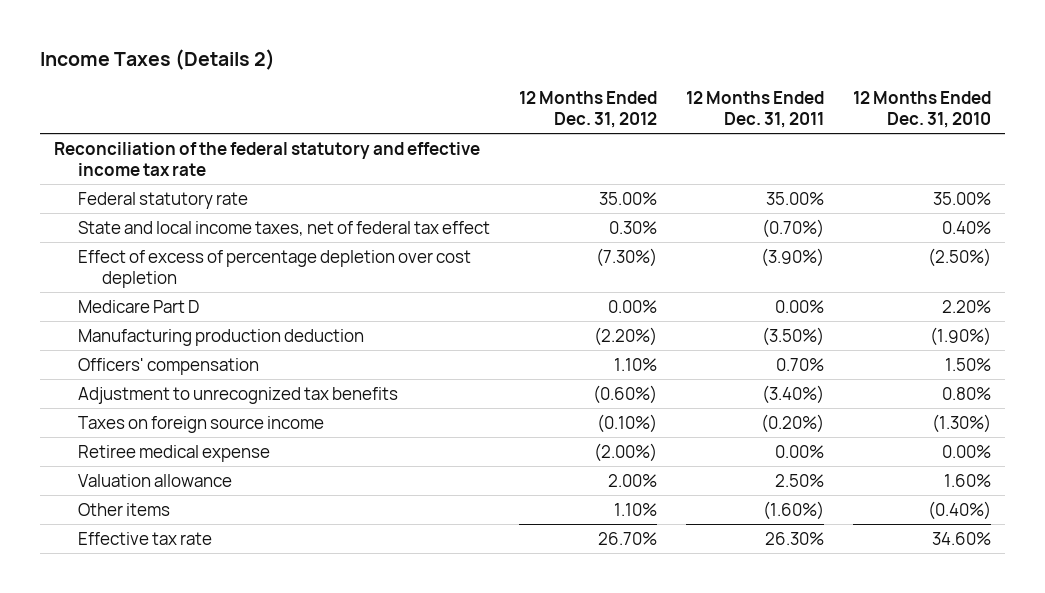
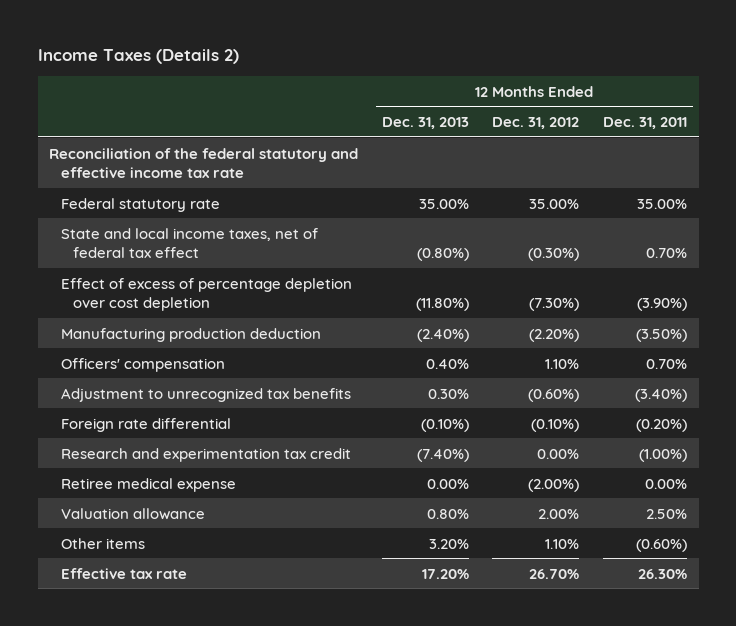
- | 12 Months Ended Dec. 31, 2012 | 12 Months Ended Dec. 31, 2011 | 12 Months Ended Dec. 31, 2010
+ | 12 Months Ended Dec. 31, 2013 | 12 Months Ended Dec. 31, 2012 | 12 Months Ended Dec. 31, 2011
- State and local income taxes, net of federal tax effect | 0.30% | (0.70%) | 0.40%
+ State and local income taxes, net of federal tax effect | (0.80%) | (0.30%) | 0.70%
- Medicare Part D | 0.00% | 0.00% | 2.20%
- Taxes on foreign source income | (0.10%) | (0.20%) | (1.30%)
+ Foreign rate differential | (0.10%) | (0.10%) | (0.20%)
+ Research and experimentation tax credit | (7.40%) | 0.00% | (1.00%)
- Other items | 1.10% | (1.60%) | (0.40%)
+ Other items | 3.20% | 1.10% | (0.60%)

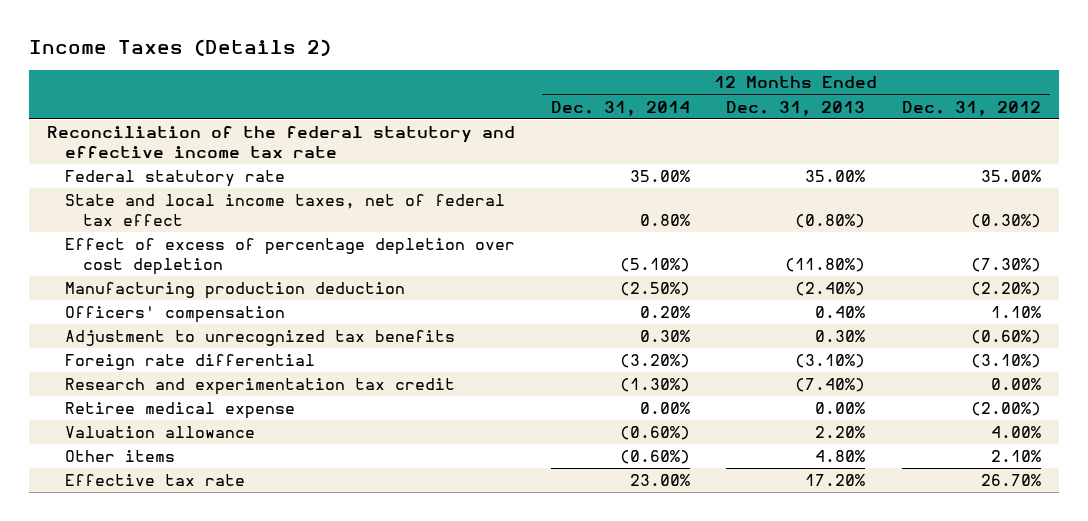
- | 12 Months Ended Dec. 31, 2013 | 12 Months Ended Dec. 31, 2012 | 12 Months Ended Dec. 31, 2011
+ | 12 Months Ended Dec. 31, 2014 | 12 Months Ended Dec. 31, 2013 | 12 Months Ended Dec. 31, 2012
- Foreign rate differential | (0.10%) | (0.10%) | (0.20%)
+ Foreign rate differential | (3.20%) | (3.10%) | (3.10%)
- Valuation allowance | 0.80% | 2.00% | 2.50%
- Other items | 3.20% | 1.10% | (0.60%)
+ Valuation allowance | (0.60%) | 2.20% | 4.00%
+ Other items | (0.60%) | 4.80% | 2.10%

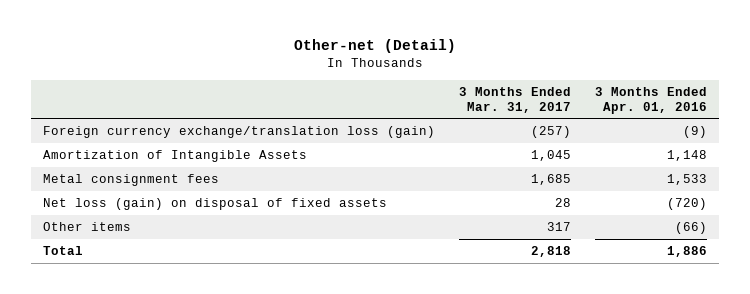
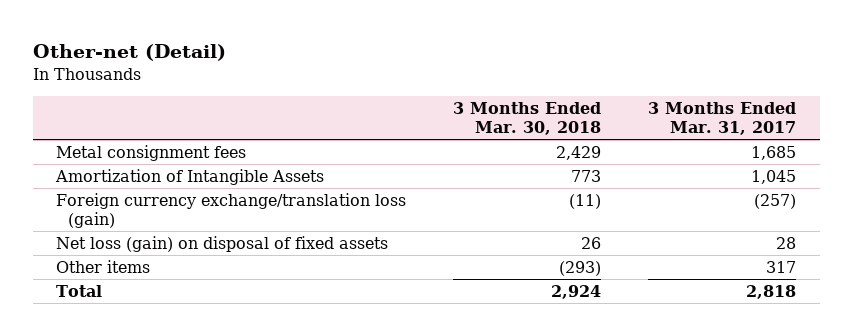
- | 3 Months Ended Mar. 31, 2017 | 3 Months Ended Apr. 01, 2016
+ | 3 Months Ended Mar. 30, 2018 | 3 Months Ended Mar. 31, 2017
moved down: Amortization of Intangible Assets | 773 | 1,045
moved down: Foreign currency exchange/translation loss (gain) | (11) | (257)

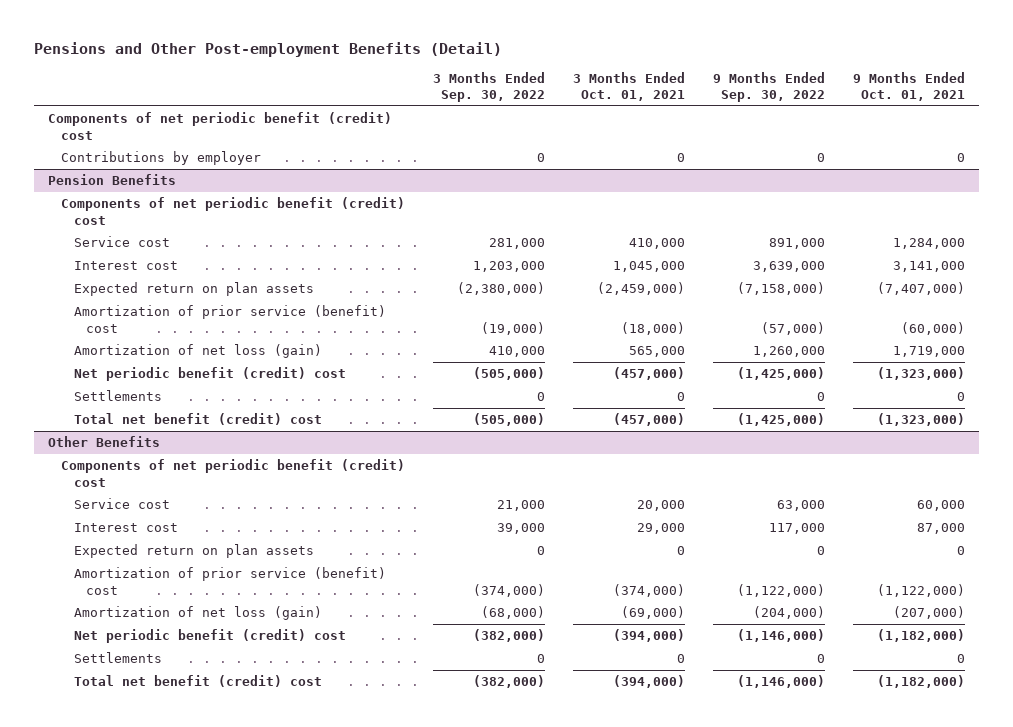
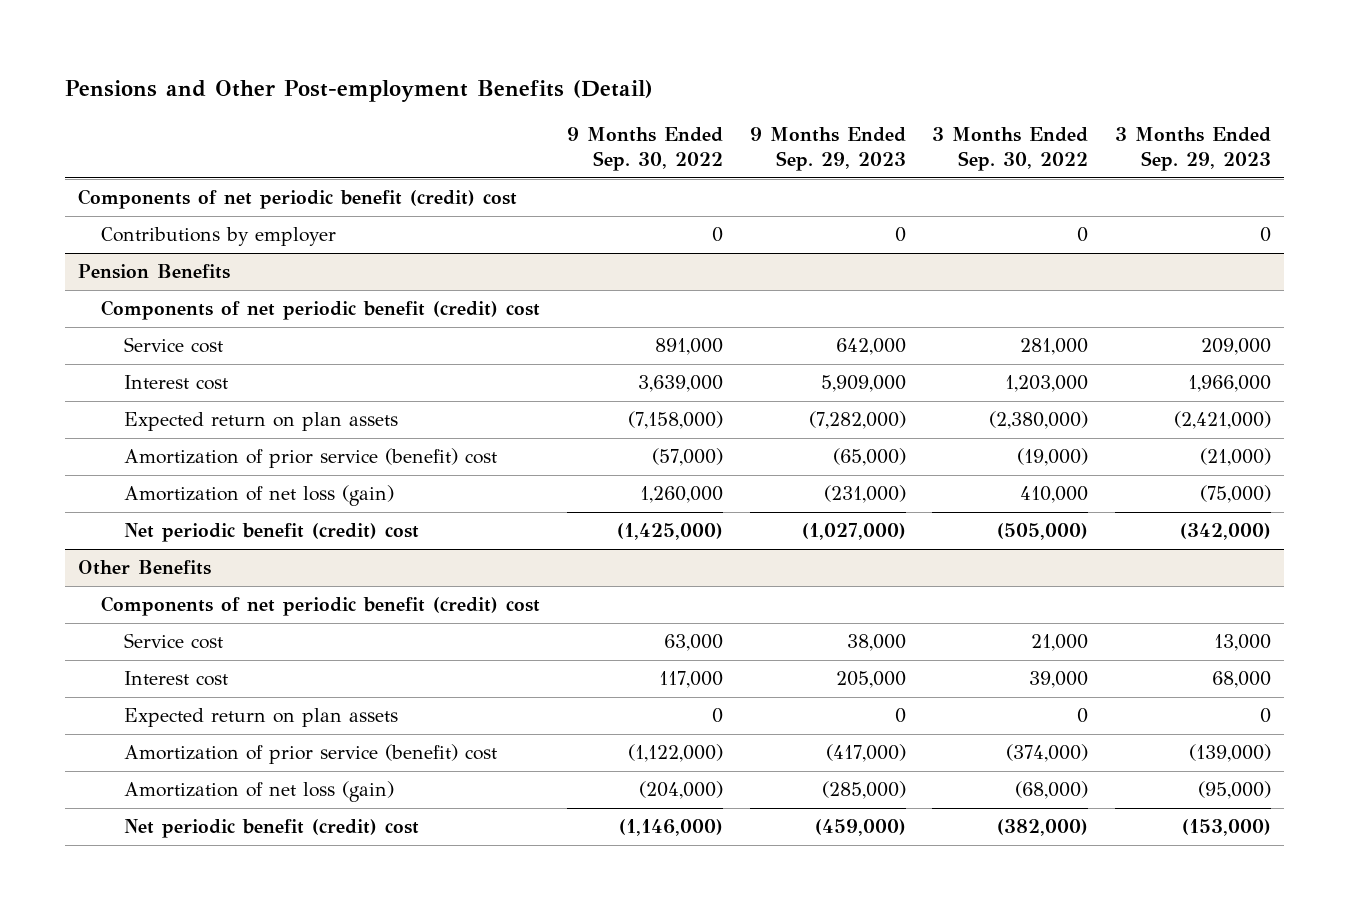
- | 3 Months Ended Sep. 30, 2022 | 3 Months Ended Oct. 01, 2021 | 9 Months Ended Sep. 30, 2022 | 9 Months Ended Oct. 01, 2021
+ | 9 Months Ended Sep. 30, 2022 | 9 Months Ended Sep. 29, 2023 | 3 Months Ended Sep. 30, 2022 | 3 Months Ended Sep. 29, 2023
@ Pension Benefits
- Settlements | 0 | 0 | 0 | 0
- Total net benefit (credit) cost | (505,000) | (457,000) | (1,425,000) | (1,323,000)
@ Other Benefits
- Settlements | 0 | 0 | 0 | 0
- Total net benefit (credit) cost | (382,000) | (394,000) | (1,146,000) | (1,182,000)

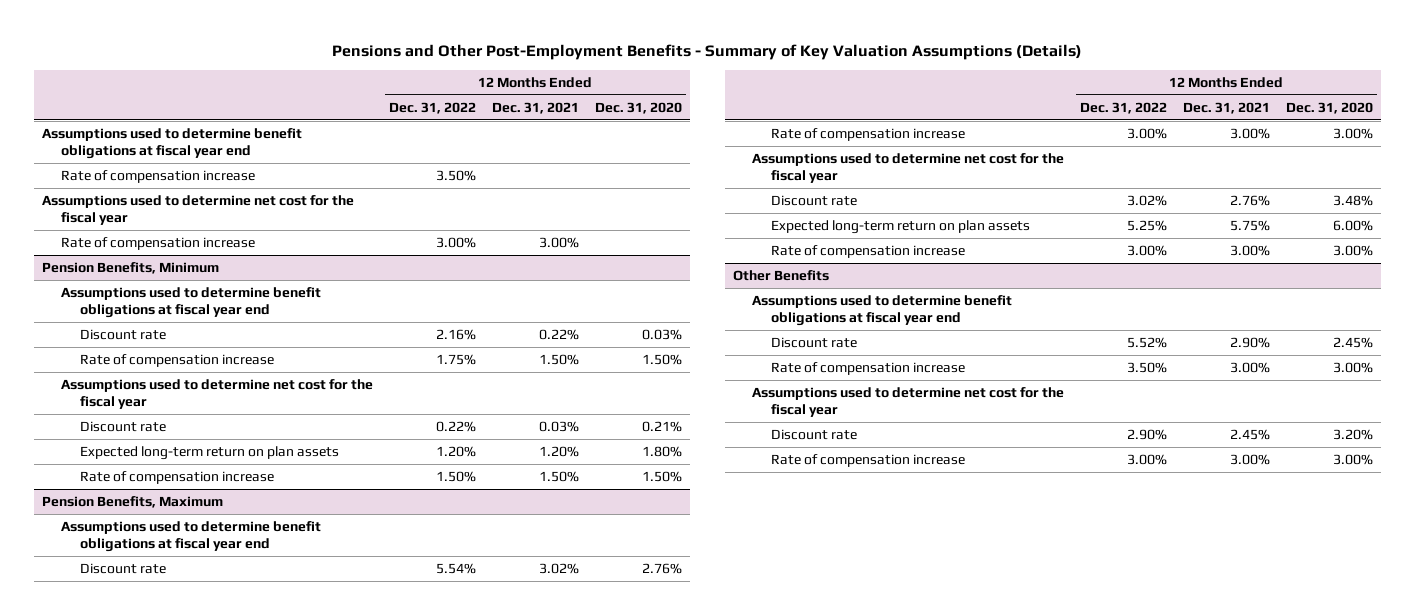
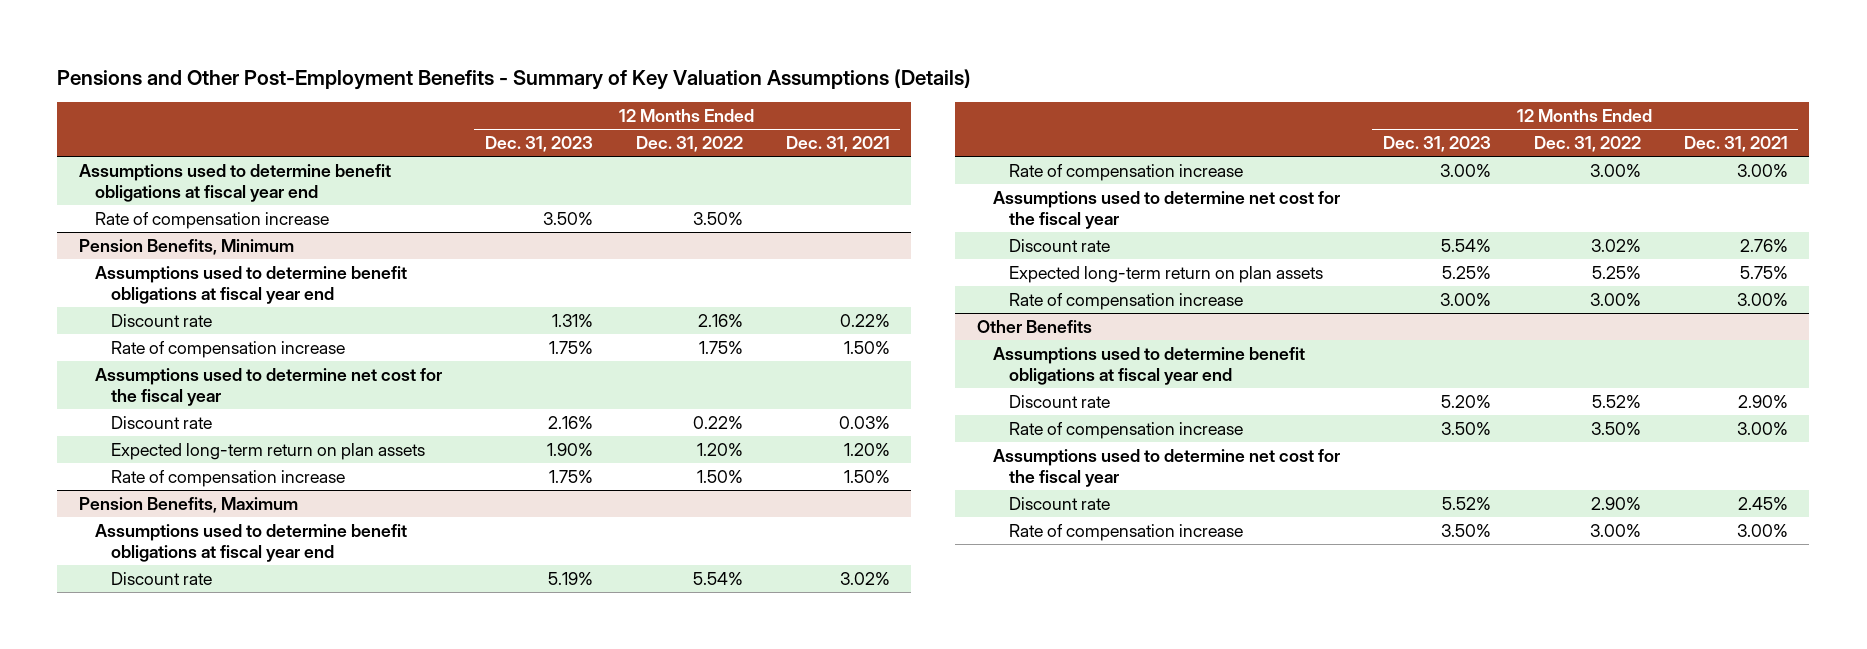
- | 12 Months Ended Dec. 31, 2022 | 12 Months Ended Dec. 31, 2021 | 12 Months Ended Dec. 31, 2020
+ | 12 Months Ended Dec. 31, 2023 | 12 Months Ended Dec. 31, 2022 | 12 Months Ended Dec. 31, 2021
- Assumptions used to determine net cost for the fiscal year
- Rate of compensation increase | 3.00% | 3.00% |

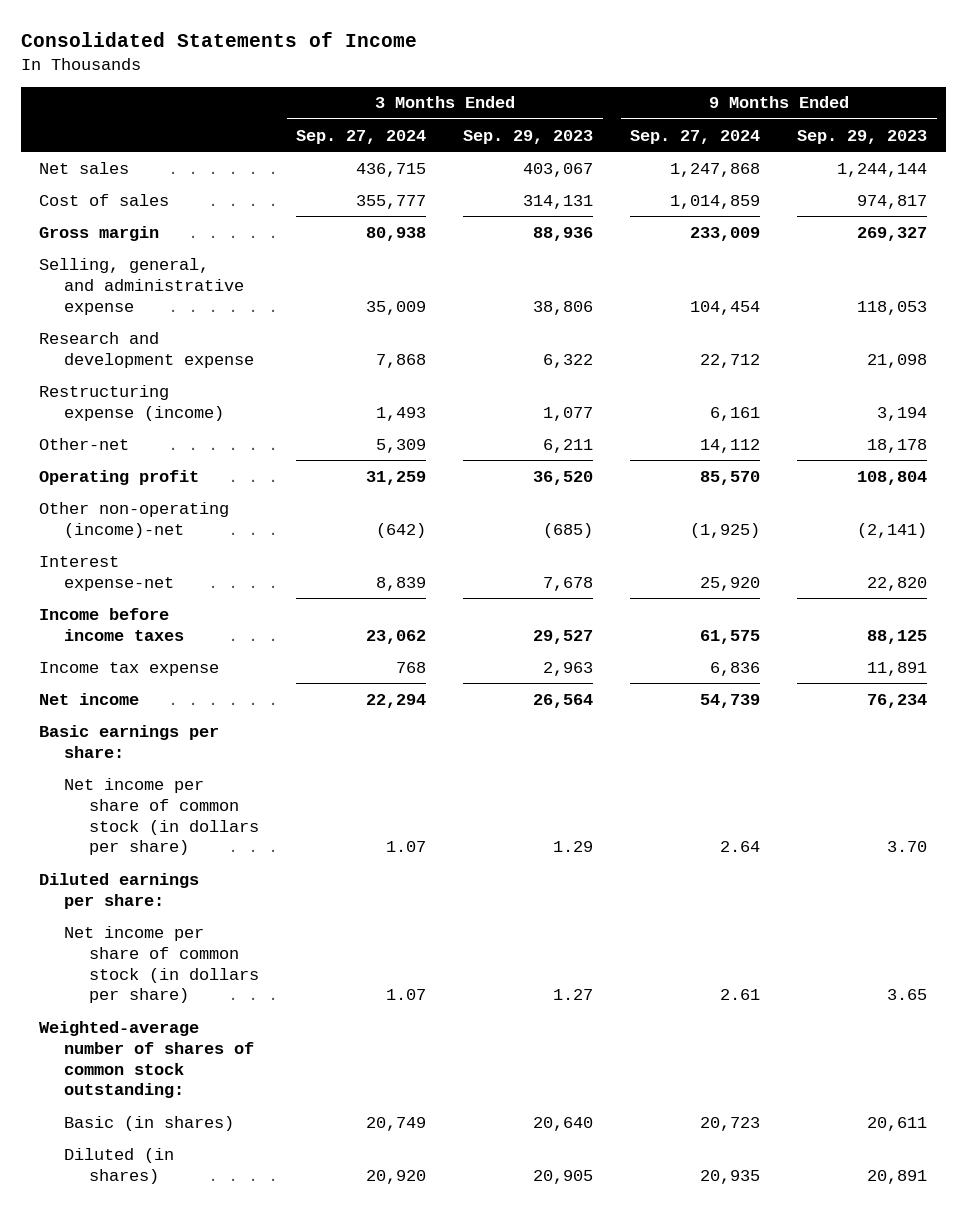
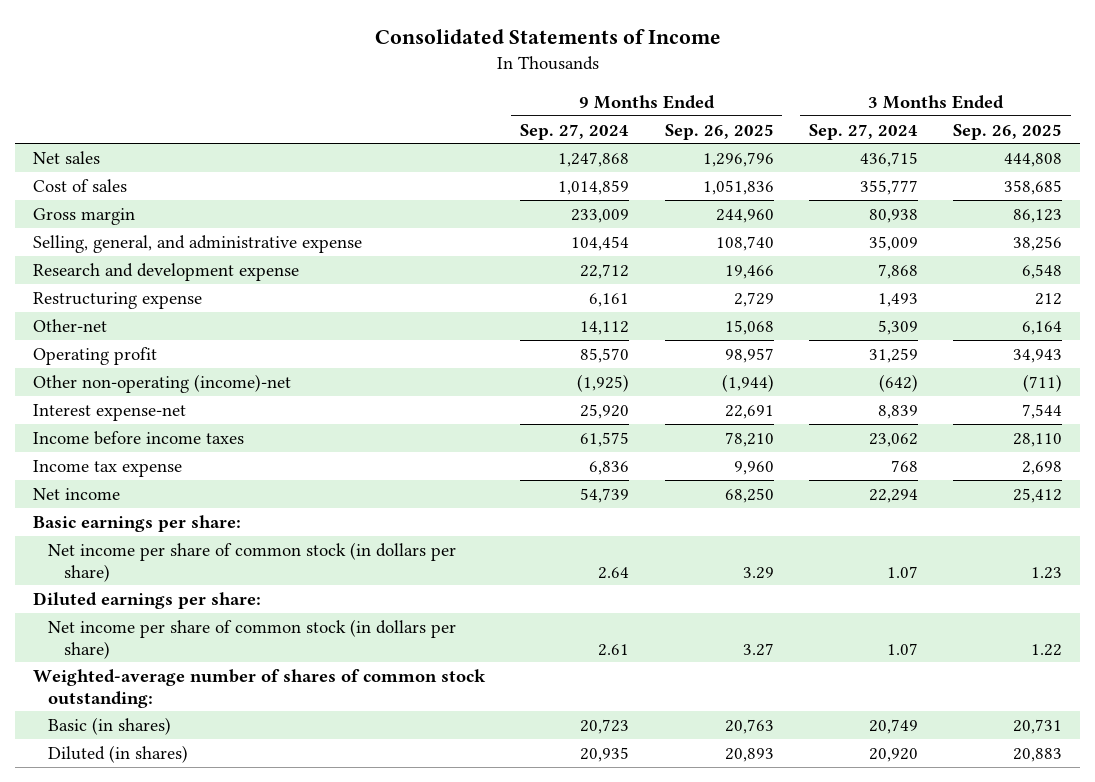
- | 3 Months Ended Sep. 27, 2024 | 3 Months Ended Sep. 29, 2023 | 9 Months Ended Sep. 27, 2024 | 9 Months Ended Sep. 29, 2023
+ | 9 Months Ended Sep. 27, 2024 | 9 Months Ended Sep. 26, 2025 | 3 Months Ended Sep. 27, 2024 | 3 Months Ended Sep. 26, 2025
- Restructuring expense (income) | 1,493 | 1,077 | 6,161 | 3,194
+ Restructuring expense | 6,161 | 2,729 | 1,493 | 212

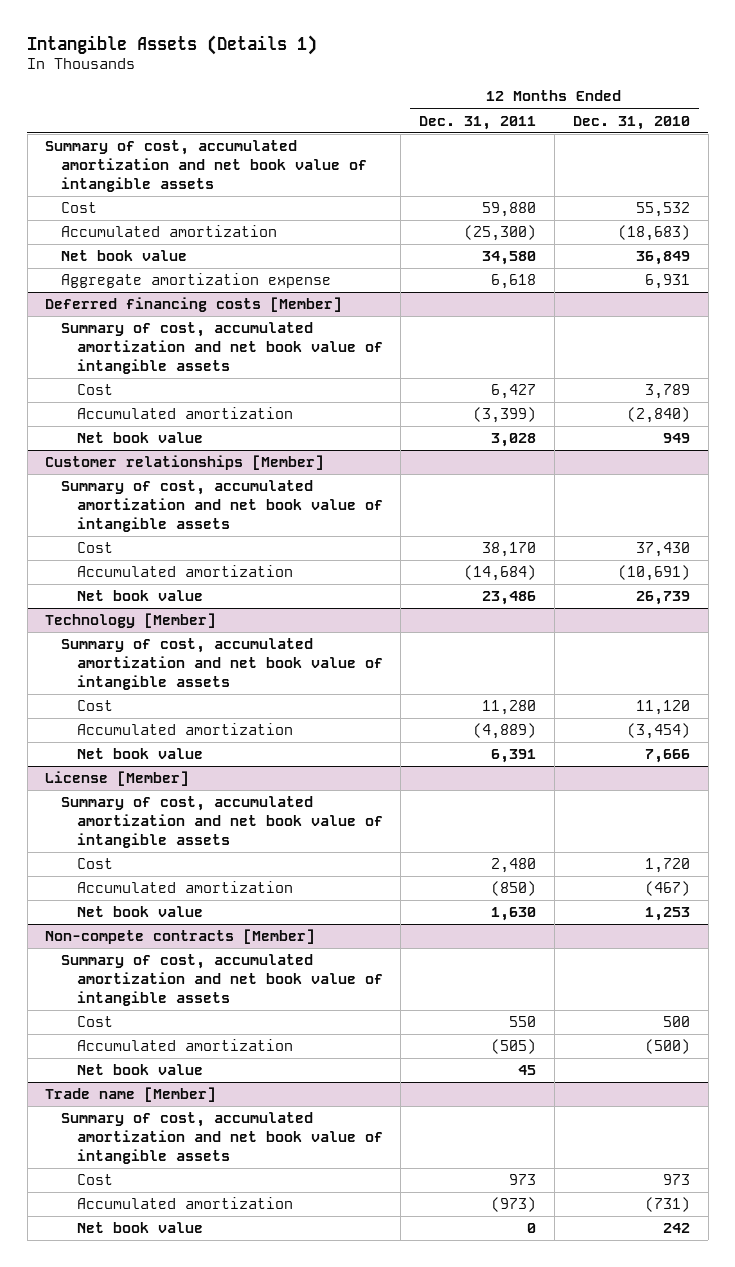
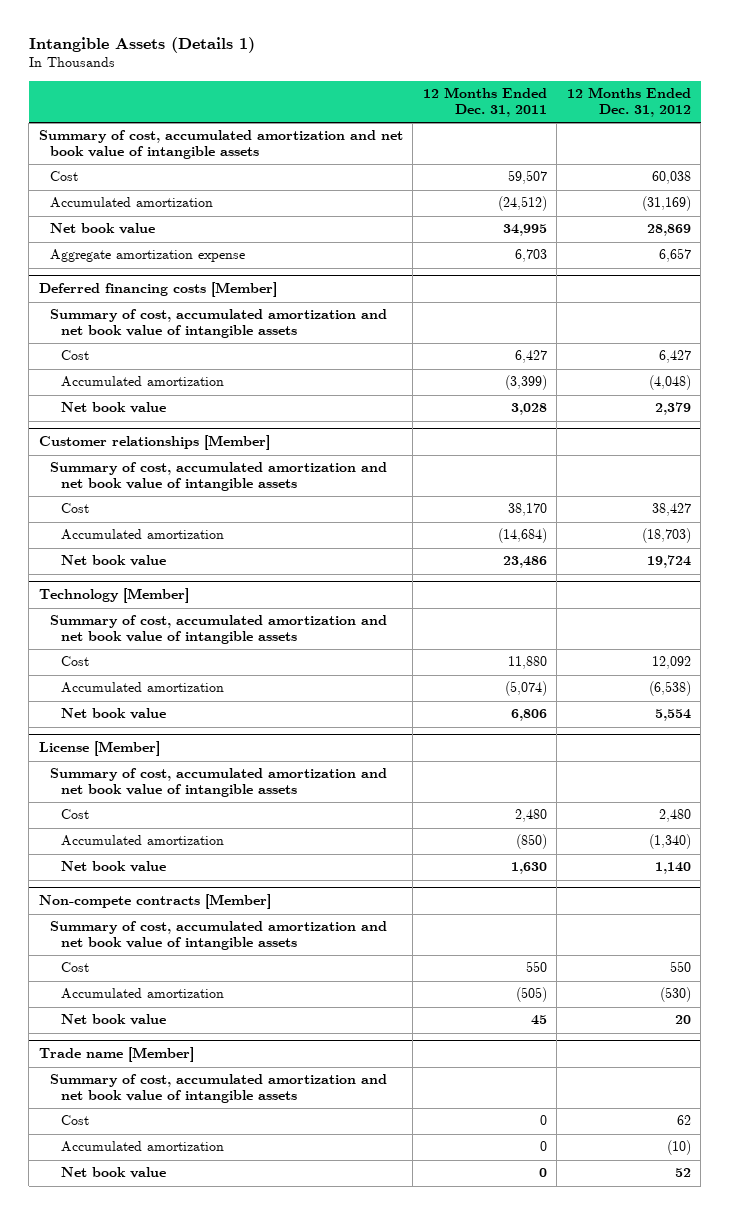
- | 12 Months Ended Dec. 31, 2011 | 12 Months Ended Dec. 31, 2010
+ | 12 Months Ended Dec. 31, 2011 | 12 Months Ended Dec. 31, 2012
- Cost | 59,880 | 55,532
- Accumulated amortization | (25,300) | (18,683)
- Net book value | 34,580 | 36,849
- Aggregate amortization expense | 6,618 | 6,931
+ Cost | 59,507 | 60,038
+ Accumulated amortization | (24,512) | (31,169)
+ Net book value | 34,995 | 28,869
+ Aggregate amortization expense | 6,703 | 6,657
@ Technology [Member]
- Cost | 11,280 | 11,120
- Accumulated amortization | (4,889) | (3,454)
- Net book value | 6,391 | 7,666
+ Cost | 11,880 | 12,092
+ Accumulated amortization | (5,074) | (6,538)
+ Net book value | 6,806 | 5,554
@ Trade name [Member]
- Cost | 973 | 973
- Accumulated amortization | (973) | (731)
+ Cost | 0 | 62
+ Accumulated amortization | 0 | (10)

